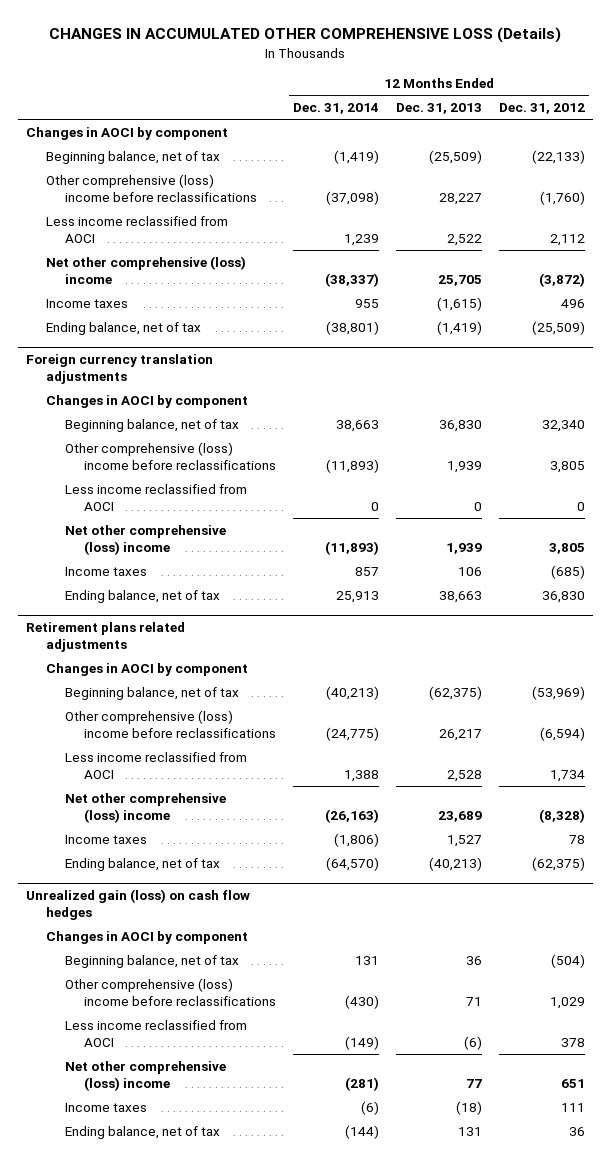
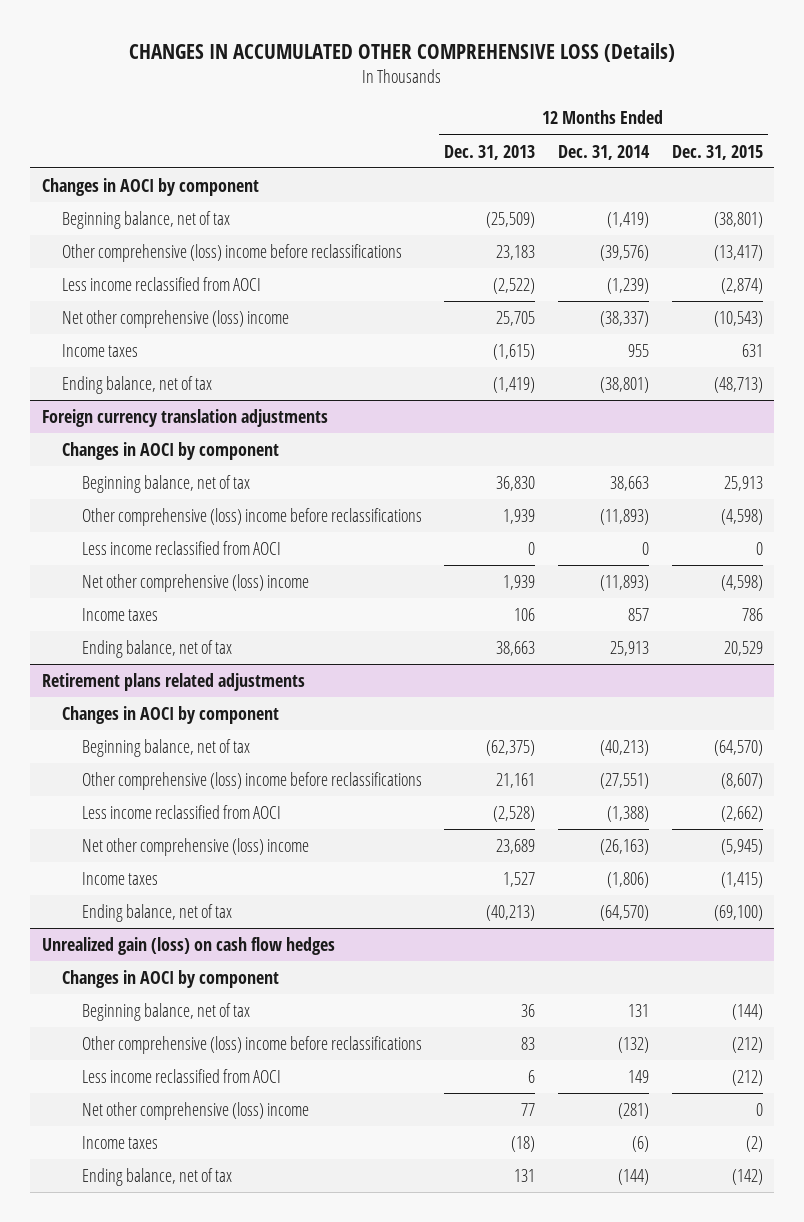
- | 12 Months Ended Dec. 31, 2014 | 12 Months Ended Dec. 31, 2013 | 12 Months Ended Dec. 31, 2012
+ | 12 Months Ended Dec. 31, 2013 | 12 Months Ended Dec. 31, 2014 | 12 Months Ended Dec. 31, 2015
- Other comprehensive (loss) income before reclassifications | (37,098) | 28,227 | (1,760)
- Less income reclassified from AOCI | 1,239 | 2,522 | 2,112
+ Other comprehensive (loss) income before reclassifications | 23,183 | (39,576) | (13,417)
+ Less income reclassified from AOCI | (2,522) | (1,239) | (2,874)
@ Retirement plans related adjustments
- Other comprehensive (loss) income before reclassifications | (24,775) | 26,217 | (6,594)
- Less income reclassified from AOCI | 1,388 | 2,528 | 1,734
+ Other comprehensive (loss) income before reclassifications | 21,161 | (27,551) | (8,607)
+ Less income reclassified from AOCI | (2,528) | (1,388) | (2,662)
@ Unrealized gain (loss) on cash flow hedges
- Other comprehensive (loss) income before reclassifications | (430) | 71 | 1,029
- Less income reclassified from AOCI | (149) | (6) | 378
+ Other comprehensive (loss) income before reclassifications | 83 | (132) | (212)
+ Less income reclassified from AOCI | 6 | 149 | (212)

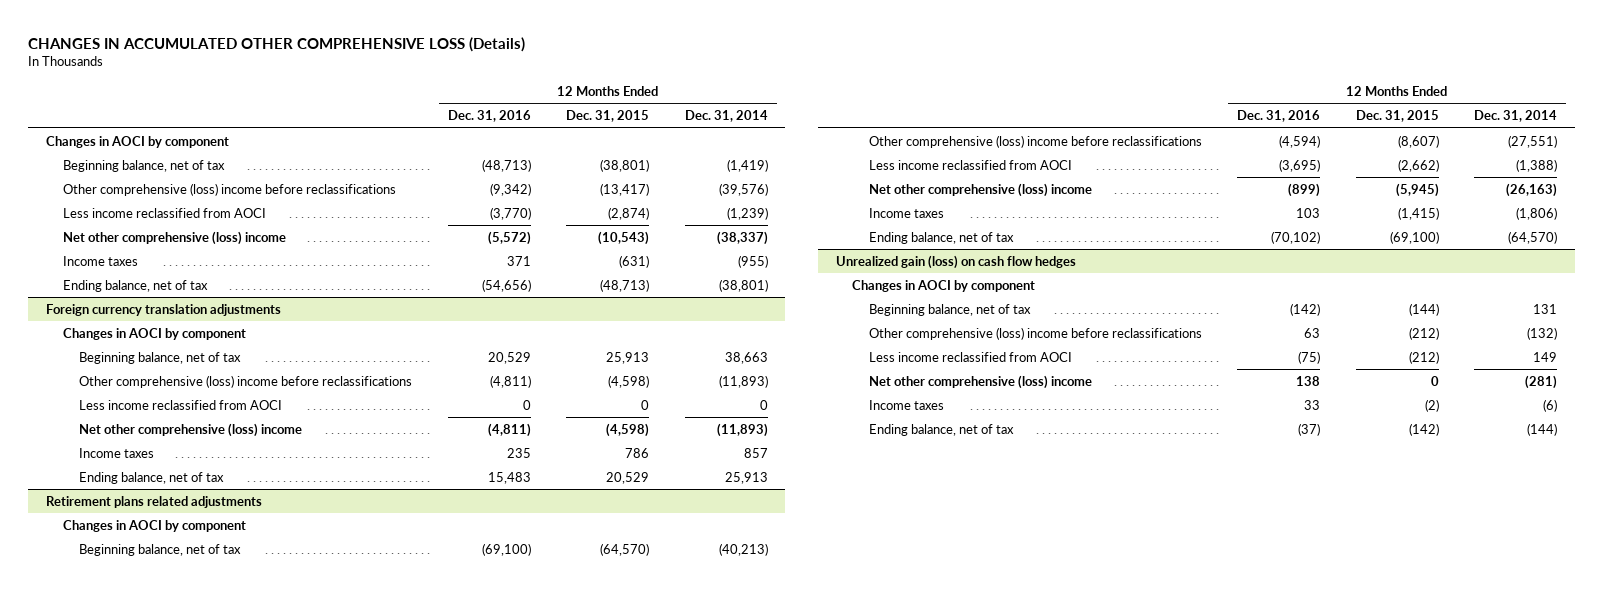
- | 12 Months Ended Dec. 31, 2013 | 12 Months Ended Dec. 31, 2014 | 12 Months Ended Dec. 31, 2015
+ | 12 Months Ended Dec. 31, 2016 | 12 Months Ended Dec. 31, 2015 | 12 Months Ended Dec. 31, 2014
- Income taxes | (1,615) | 955 | 631
+ Income taxes | 371 | (631) | (955)

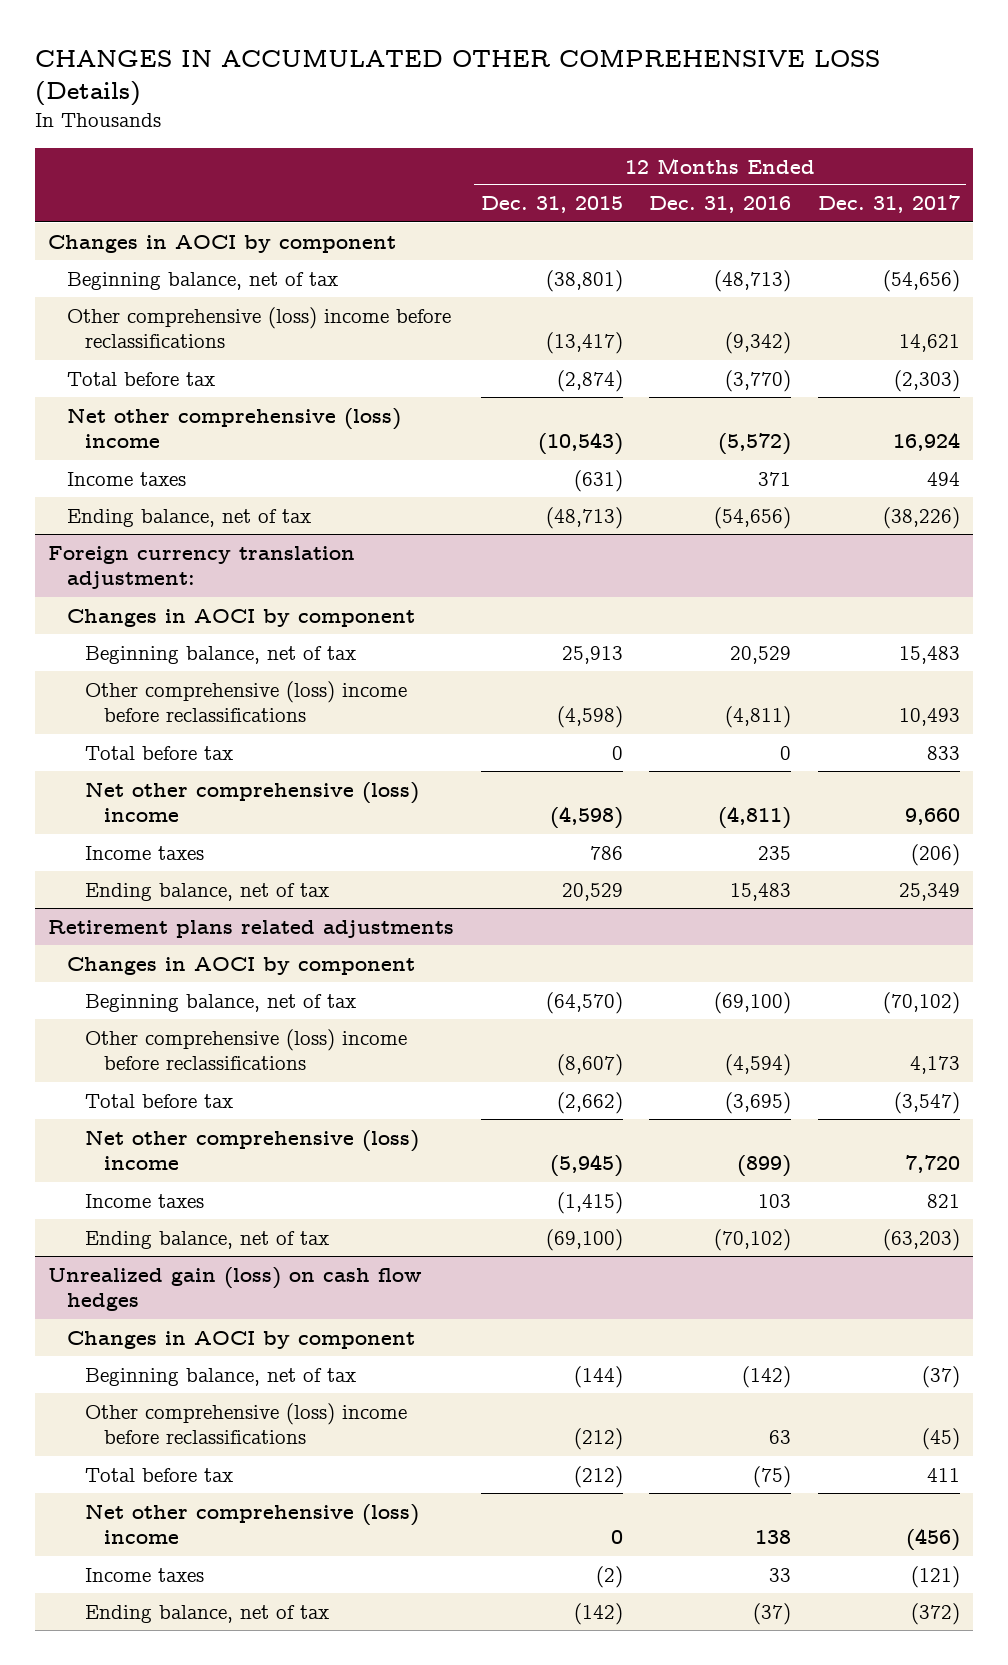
- | 12 Months Ended Dec. 31, 2016 | 12 Months Ended Dec. 31, 2015 | 12 Months Ended Dec. 31, 2014
+ | 12 Months Ended Dec. 31, 2015 | 12 Months Ended Dec. 31, 2016 | 12 Months Ended Dec. 31, 2017
- Less income reclassified from AOCI | (3,770) | (2,874) | (1,239)
+ Total before tax | (2,874) | (3,770) | (2,303)
- Foreign currency translation adjustments
+ Foreign currency translation adjustment:
- Less income reclassified from AOCI | 0 | 0 | 0
+ Total before tax | 0 | 0 | 833
@ Retirement plans related adjustments
- Less income reclassified from AOCI | (3,695) | (2,662) | (1,388)
+ Total before tax | (2,662) | (3,695) | (3,547)
@ Unrealized gain (loss) on cash flow hedges
- Less income reclassified from AOCI | (75) | (212) | 149
+ Total before tax | (212) | (75) | 411

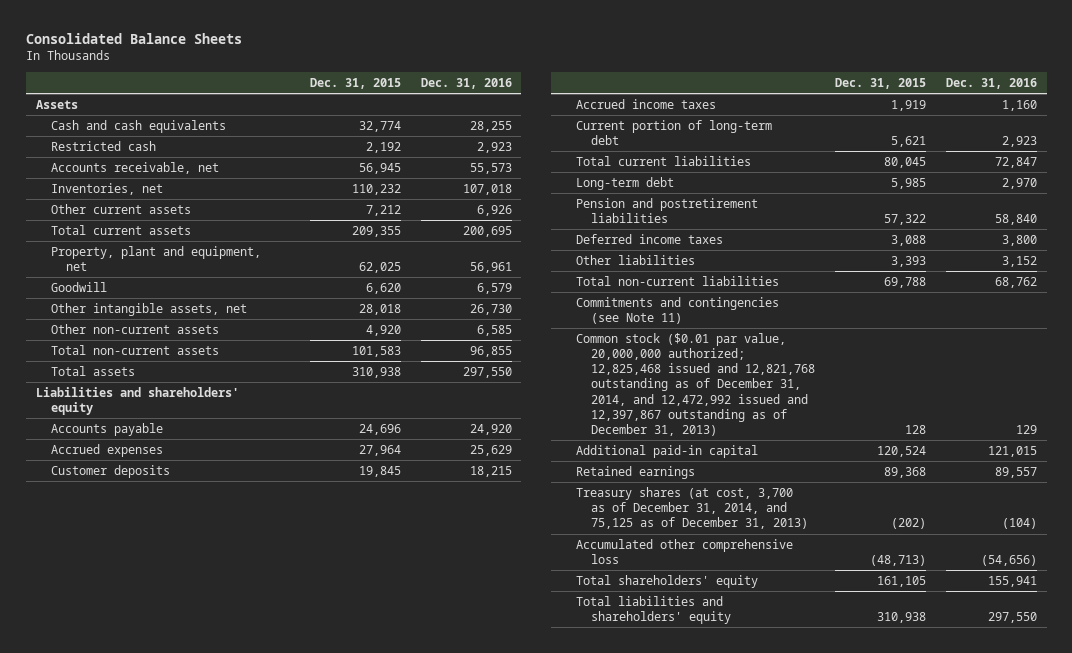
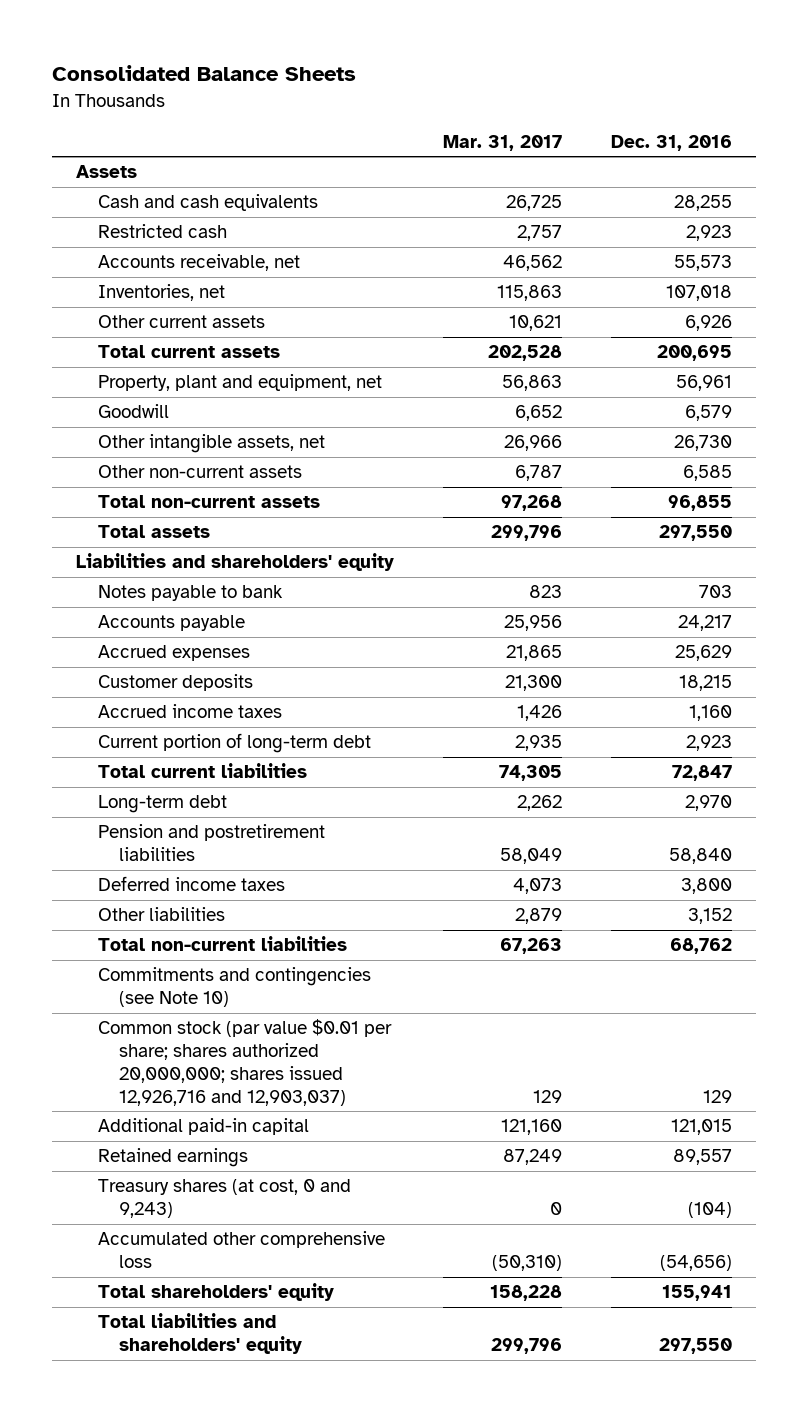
- | Dec. 31, 2015 | Dec. 31, 2016
+ | Mar. 31, 2017 | Dec. 31, 2016
- Accounts payable | 24,696 | 24,920
+ Notes payable to bank | 823 | 703
+ Accounts payable | 25,956 | 24,217
- Commitments and contingencies (see Note 11)
- Common stock ($0.01 par value, 20,000,000 authorized; 12,825,468 issued and 12,821,768 outstanding as of December 31, 2014, and 12,472,992 issued and 12,397,867 outstanding as of December 31, 2013) | 128 | 129
+ Commitments and contingencies (see Note 10)
+ Common stock (par value $0.01 per share; shares authorized 20,000,000; shares issued 12,926,716 and 12,903,037) | 129 | 129
- Treasury shares (at cost, 3,700 as of December 31, 2014, and 75,125 as of December 31, 2013) | (202) | (104)
+ Treasury shares (at cost, 0 and 9,243) | 0 | (104)

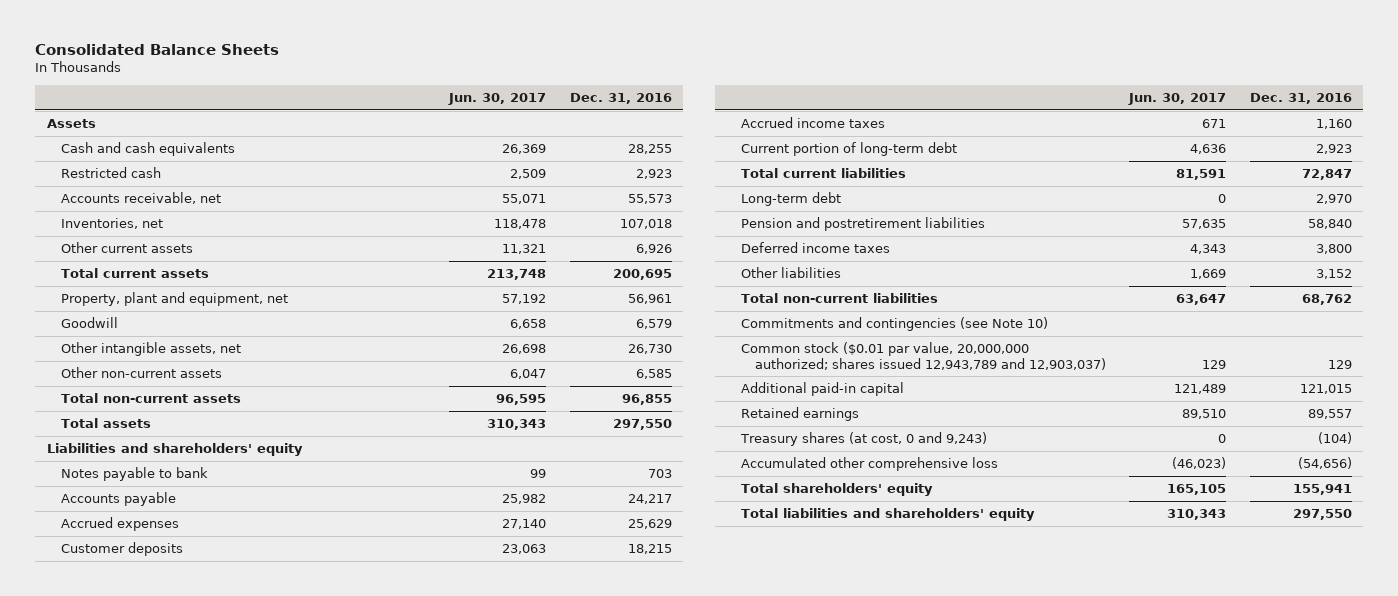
- | Mar. 31, 2017 | Dec. 31, 2016
+ | Jun. 30, 2017 | Dec. 31, 2016
- Common stock (par value $0.01 per share; shares authorized 20,000,000; shares issued 12,926,716 and 12,903,037) | 129 | 129
+ Common stock ($0.01 par value, 20,000,000 authorized; shares issued 12,943,789 and 12,903,037) | 129 | 129

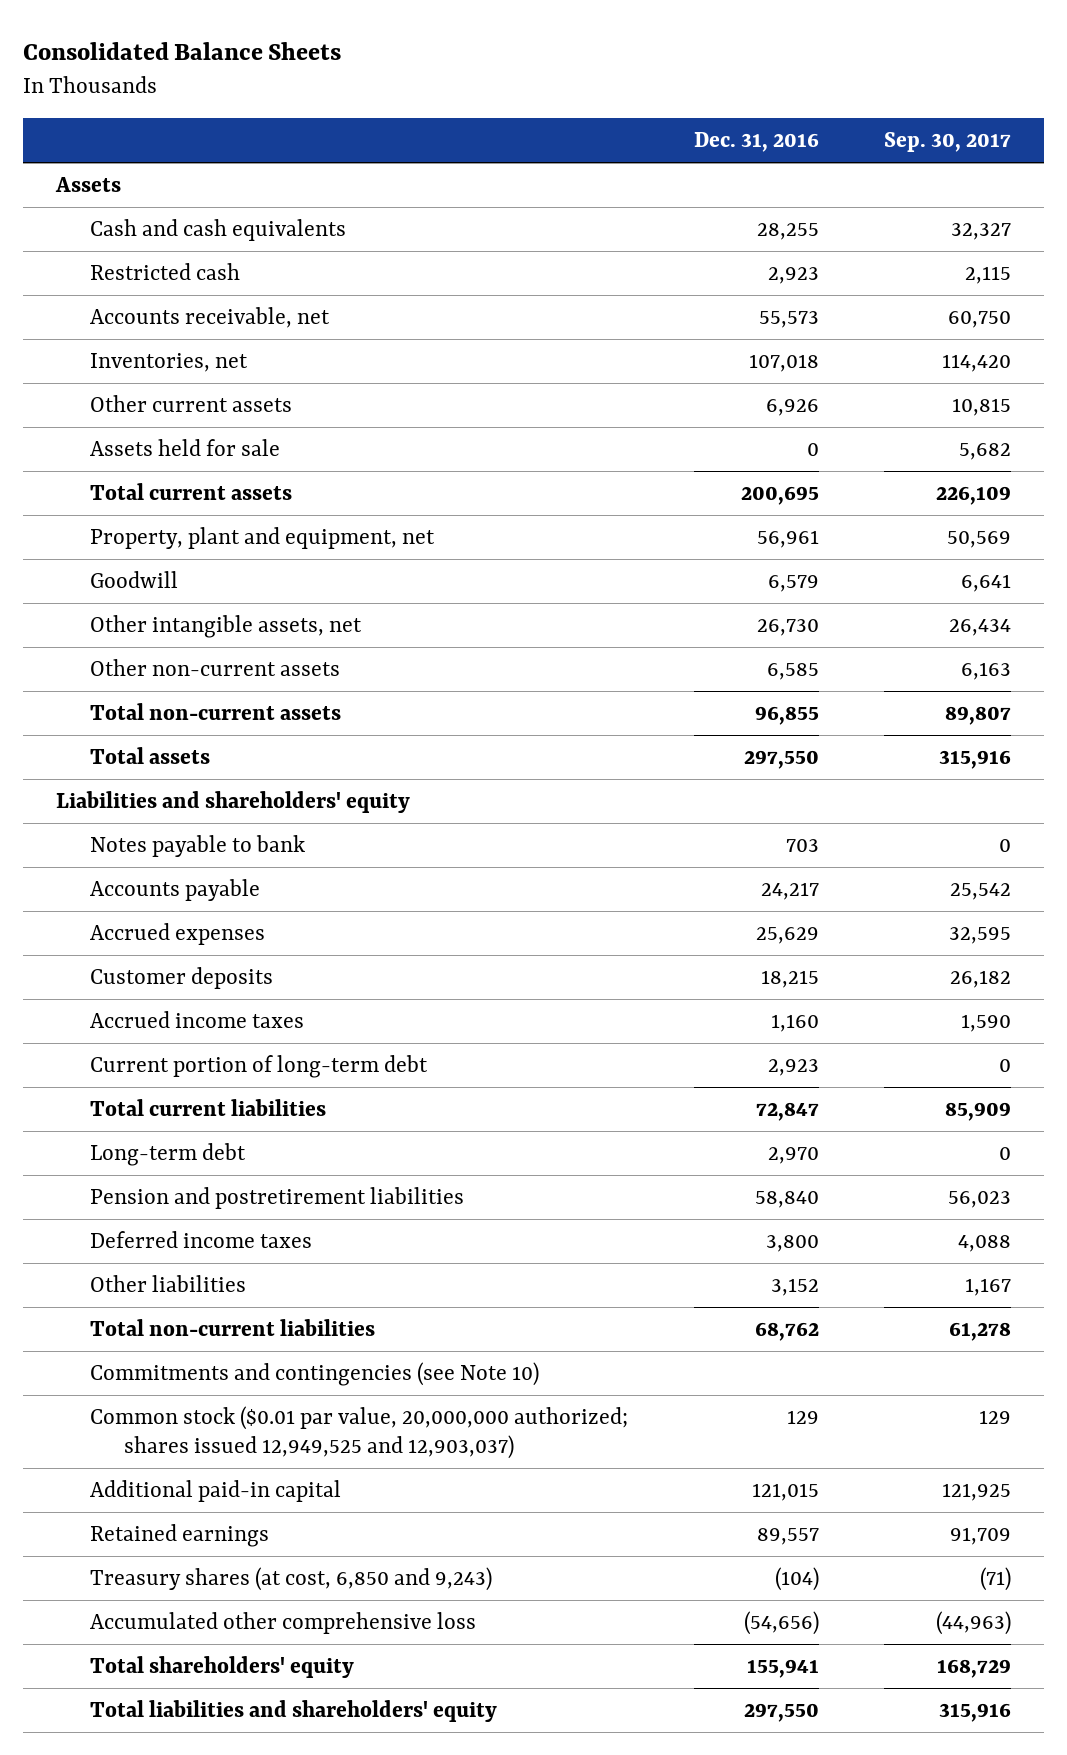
- | Jun. 30, 2017 | Dec. 31, 2016
+ | Dec. 31, 2016 | Sep. 30, 2017
+ Assets held for sale | 0 | 5,682
- Common stock ($0.01 par value, 20,000,000 authorized; shares issued 12,943,789 and 12,903,037) | 129 | 129
+ Common stock ($0.01 par value, 20,000,000 authorized; shares issued 12,949,525 and 12,903,037) | 129 | 129
- Treasury shares (at cost, 0 and 9,243) | 0 | (104)
+ Treasury shares (at cost, 6,850 and 9,243) | (104) | (71)

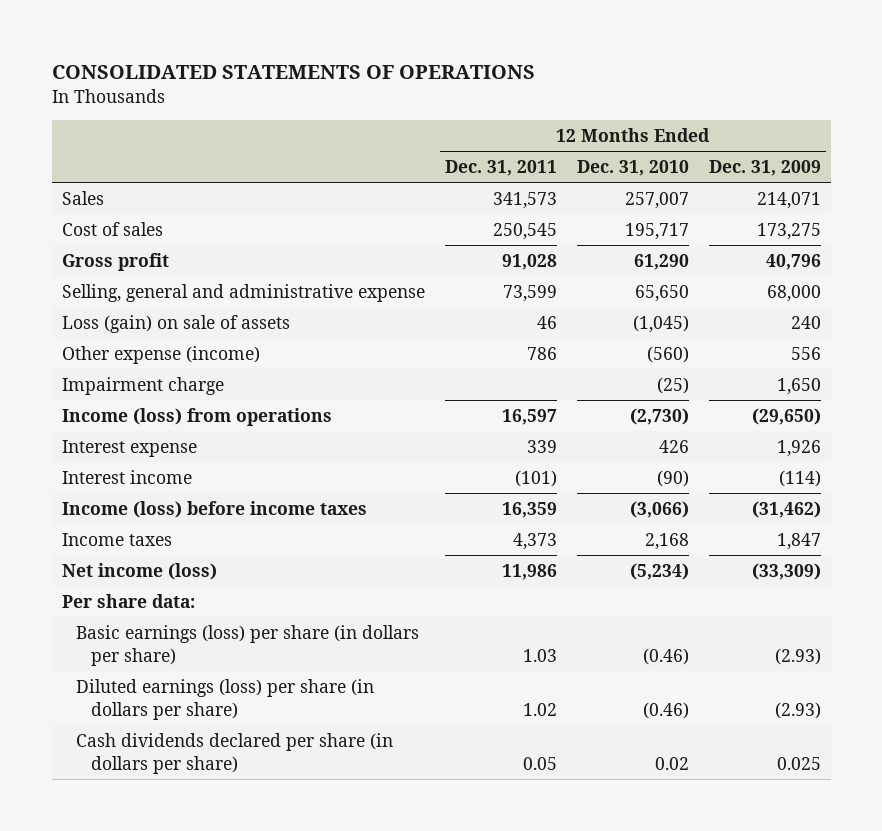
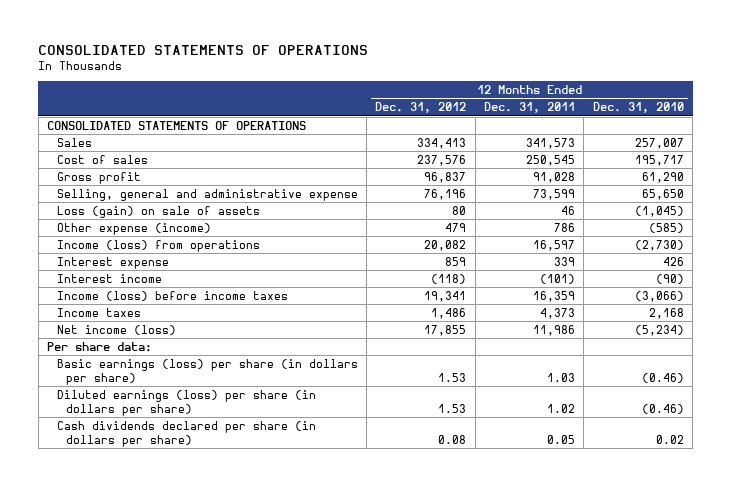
- | 12 Months Ended Dec. 31, 2011 | 12 Months Ended Dec. 31, 2010 | 12 Months Ended Dec. 31, 2009
+ | 12 Months Ended Dec. 31, 2012 | 12 Months Ended Dec. 31, 2011 | 12 Months Ended Dec. 31, 2010
+ CONSOLIDATED STATEMENTS OF OPERATIONS
- Other expense (income) | 786 | (560) | 556
- Impairment charge | | (25) | 1,650
+ Other expense (income) | 479 | 786 | (585)

